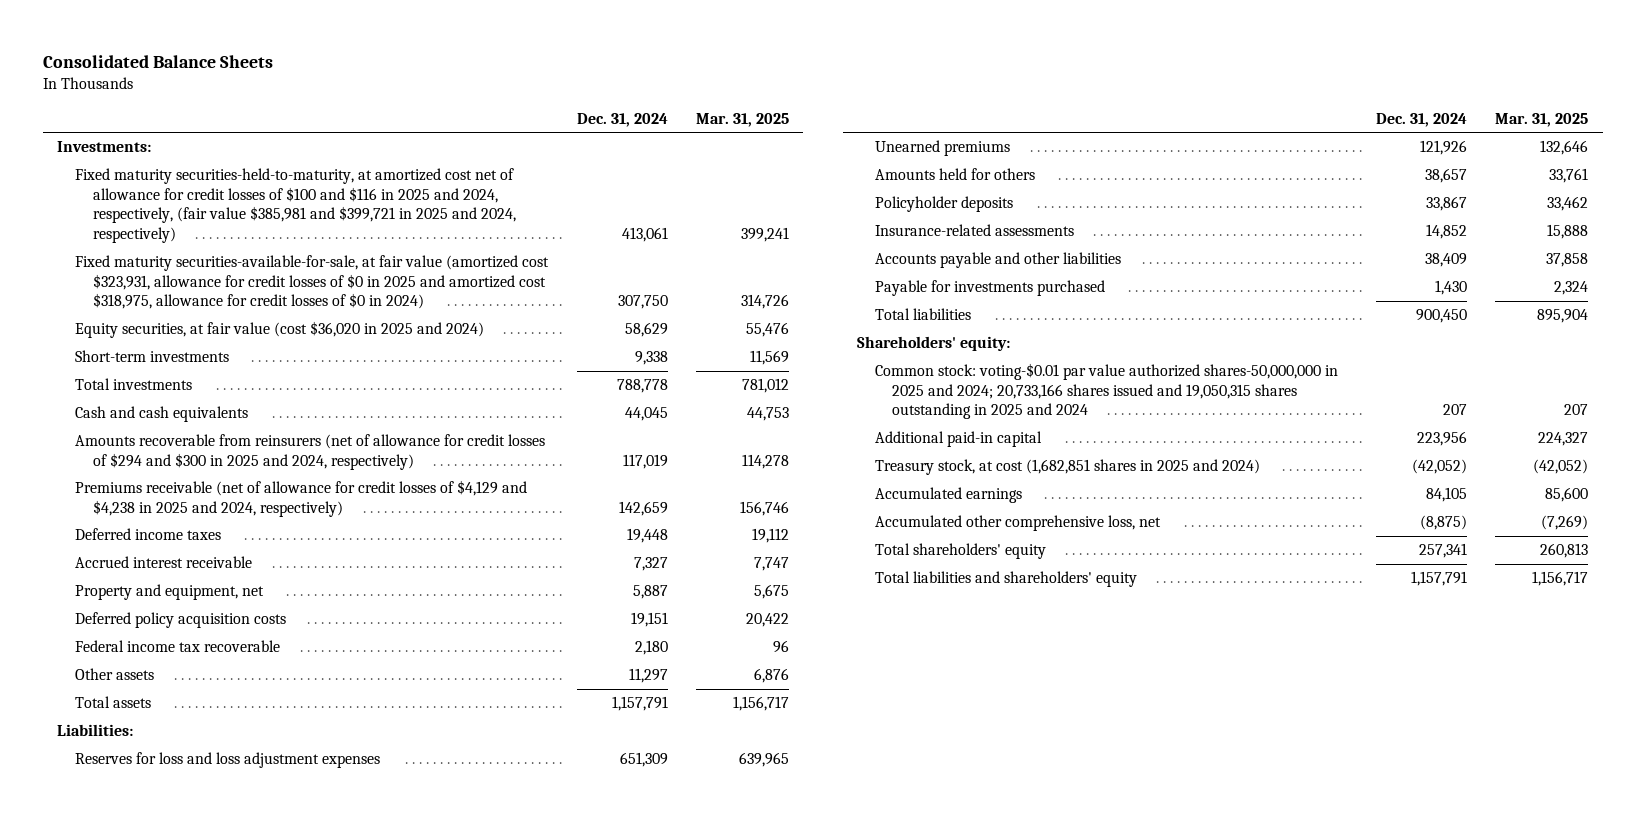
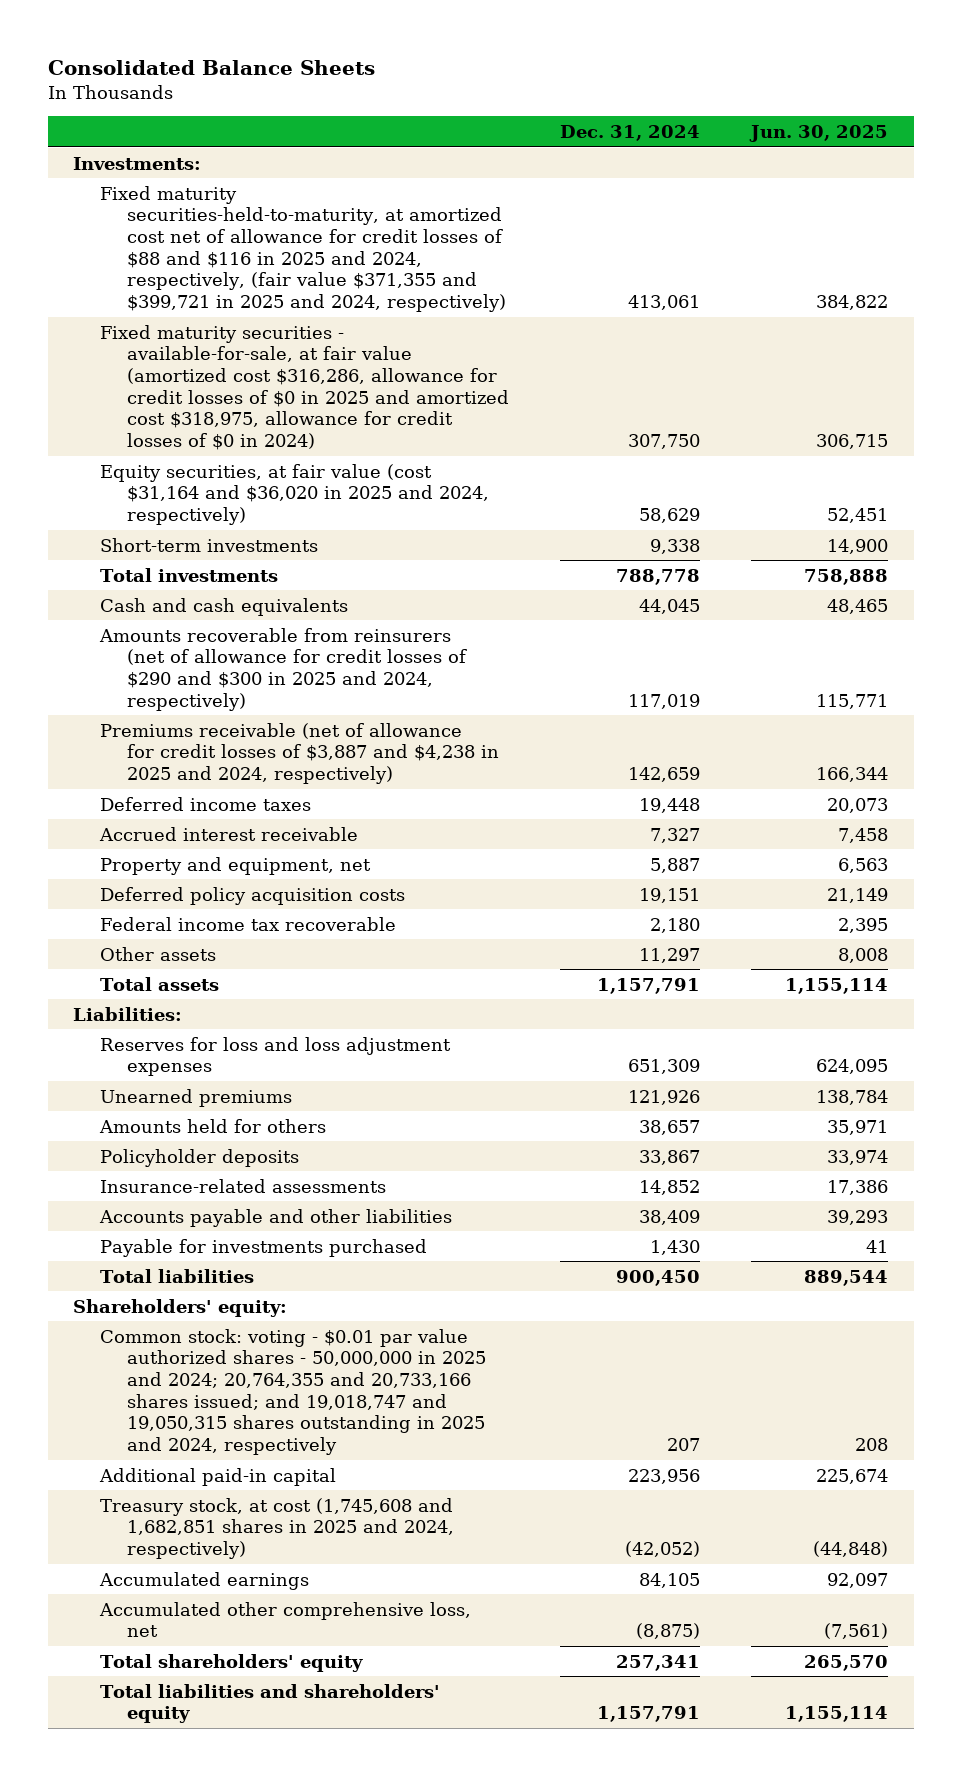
- | Dec. 31, 2024 | Mar. 31, 2025
+ | Dec. 31, 2024 | Jun. 30, 2025
- Fixed maturity securities-held-to-maturity, at amortized cost net of allowance for credit losses of $100 and $116 in 2025 and 2024, respectively, (fair value $385,981 and $399,721 in 2025 and 2024, respectively) | 413,061 | 399,241
- Fixed maturity securities-available-for-sale, at fair value (amortized cost $323,931, allowance for credit losses of $0 in 2025 and amortized cost $318,975, allowance for credit losses of $0 in 2024) | 307,750 | 314,726
- Equity securities, at fair value (cost $36,020 in 2025 and 2024) | 58,629 | 55,476
+ Fixed maturity securities-held-to-maturity, at amortized cost net of allowance for credit losses of $88 and $116 in 2025 and 2024, respectively, (fair value $371,355 and $399,721 in 2025 and 2024, respectively) | 413,061 | 384,822
+ Fixed maturity securities - available-for-sale, at fair value (amortized cost $316,286, allowance for credit losses of $0 in 2025 and amortized cost $318,975, allowance for credit losses of $0 in 2024) | 307,750 | 306,715
+ Equity securities, at fair value (cost $31,164 and $36,020 in 2025 and 2024, respectively) | 58,629 | 52,451
- Amounts recoverable from reinsurers (net of allowance for credit losses of $294 and $300 in 2025 and 2024, respectively) | 117,019 | 114,278
- Premiums receivable (net of allowance for credit losses of $4,129 and $4,238 in 2025 and 2024, respectively) | 142,659 | 156,746
+ Amounts recoverable from reinsurers (net of allowance for credit losses of $290 and $300 in 2025 and 2024, respectively) | 117,019 | 115,771
+ Premiums receivable (net of allowance for credit losses of $3,887 and $4,238 in 2025 and 2024, respectively) | 142,659 | 166,344
- Common stock: voting-$0.01 par value authorized shares-50,000,000 in 2025 and 2024; 20,733,166 shares issued and 19,050,315 shares outstanding in 2025 and 2024 | 207 | 207
+ Common stock: voting - $0.01 par value authorized shares - 50,000,000 in 2025 and 2024; 20,764,355 and 20,733,166 shares issued; and 19,018,747 and 19,050,315 shares outstanding in 2025 and 2024, respectively | 207 | 208
- Treasury stock, at cost (1,682,851 shares in 2025 and 2024) | (42,052) | (42,052)
+ Treasury stock, at cost (1,745,608 and 1,682,851 shares in 2025 and 2024, respectively) | (42,052) | (44,848)

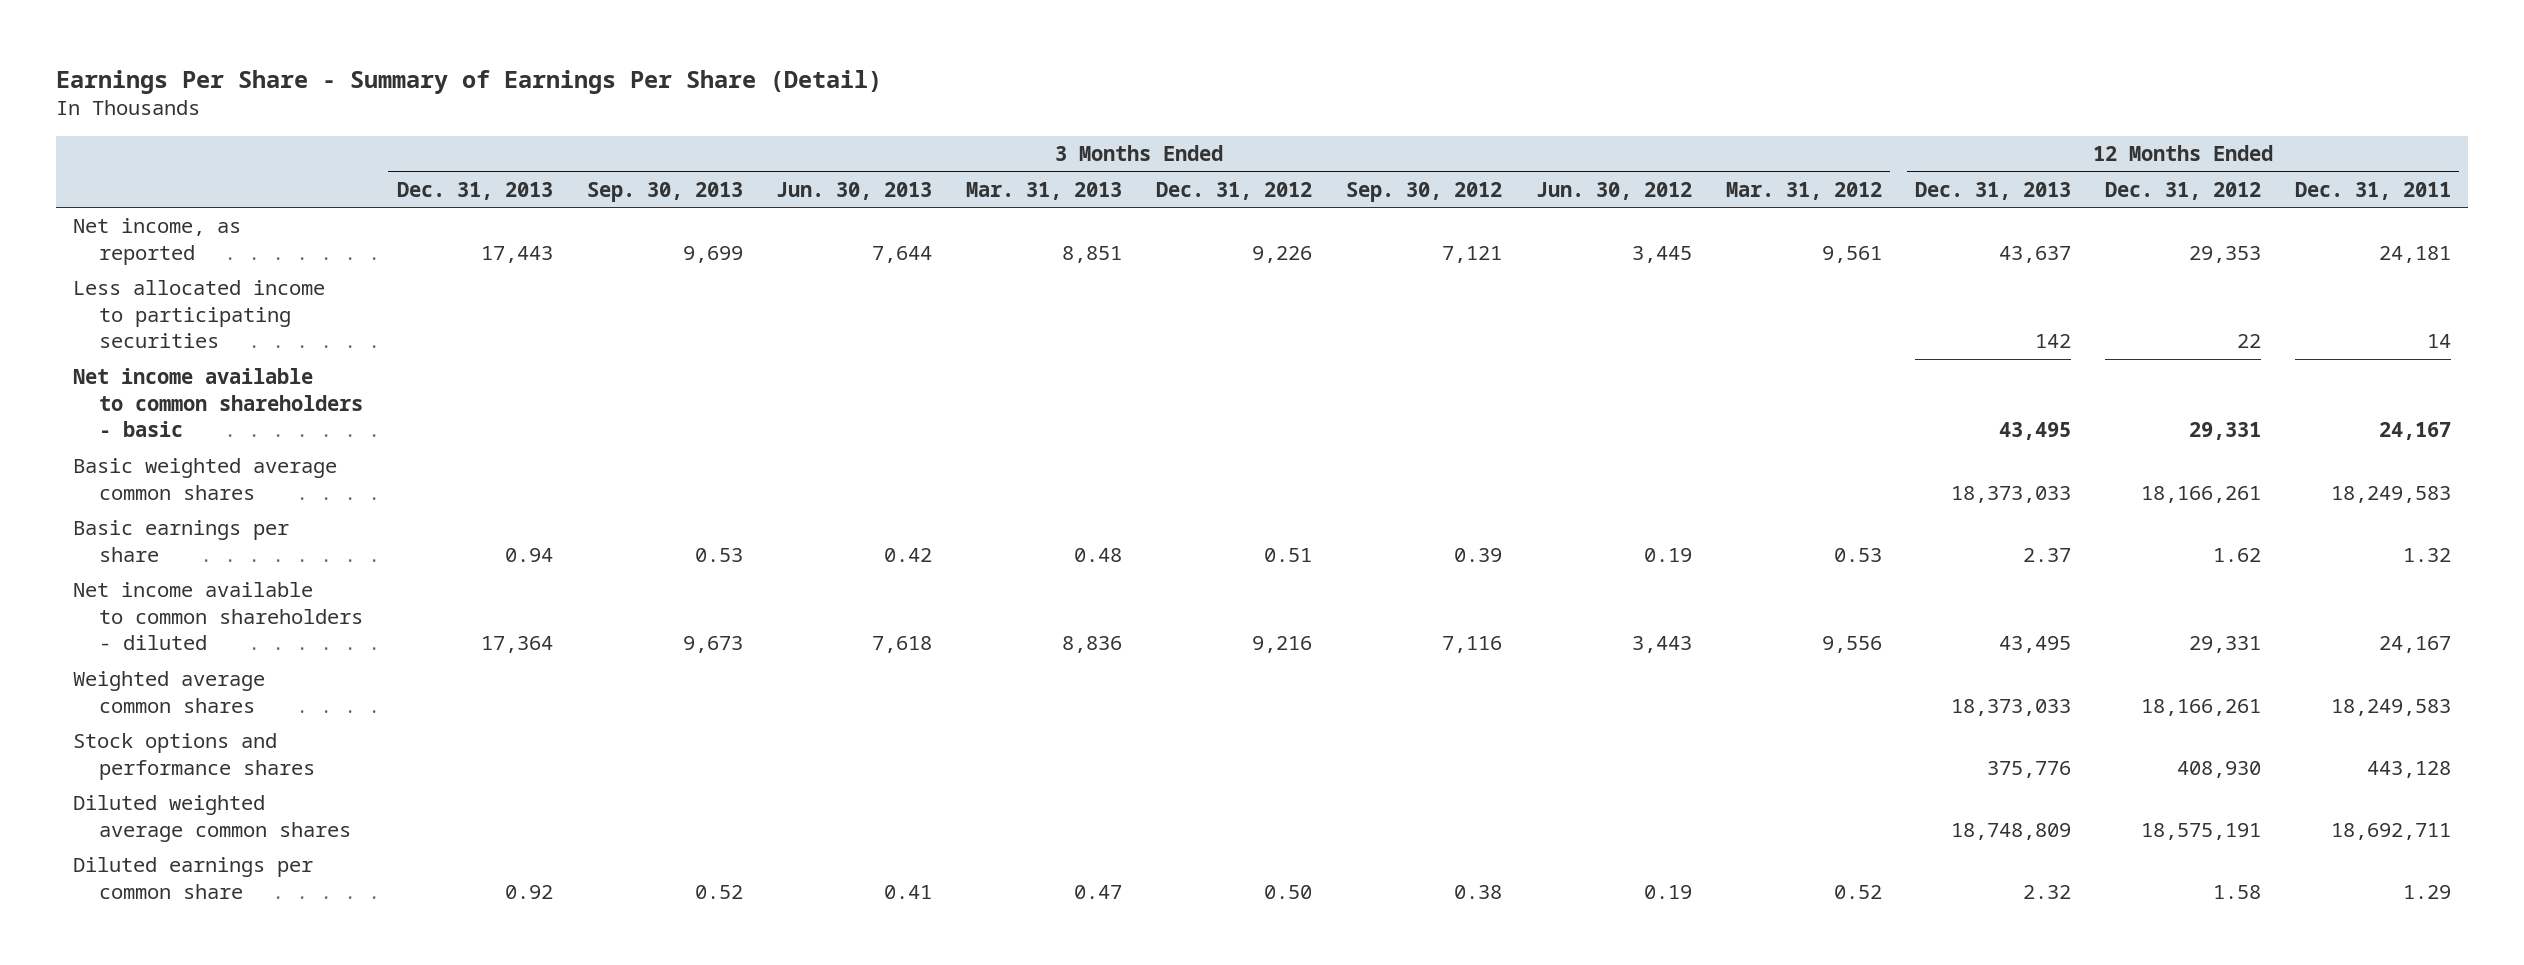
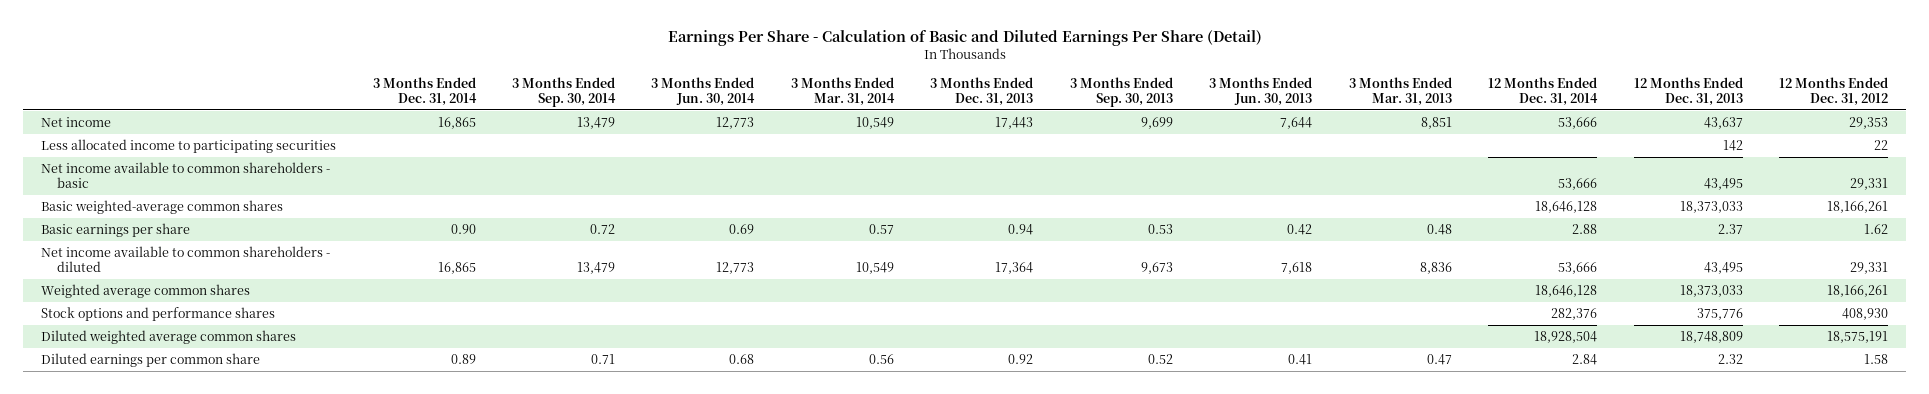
- Earnings Per Share - Summary of Earnings Per Share (Detail)
+ Earnings Per Share - Calculation of Basic and Diluted Earnings Per Share (Detail)
- | 3 Months Ended Dec. 31, 2013 | 3 Months Ended Sep. 30, 2013 | 3 Months Ended Jun. 30, 2013 | 3 Months Ended Mar. 31, 2013 | 3 Months Ended Dec. 31, 2012 | 3 Months Ended Sep. 30, 2012 | 3 Months Ended Jun. 30, 2012 | 3 Months Ended Mar. 31, 2012 | 12 Months Ended Dec. 31, 2013 | 12 Months Ended Dec. 31, 2012 | 12 Months Ended Dec. 31, 2011
+ | 3 Months Ended Dec. 31, 2014 | 3 Months Ended Sep. 30, 2014 | 3 Months Ended Jun. 30, 2014 | 3 Months Ended Mar. 31, 2014 | 3 Months Ended Dec. 31, 2013 | 3 Months Ended Sep. 30, 2013 | 3 Months Ended Jun. 30, 2013 | 3 Months Ended Mar. 31, 2013 | 12 Months Ended Dec. 31, 2014 | 12 Months Ended Dec. 31, 2013 | 12 Months Ended Dec. 31, 2012
- Net income, as reported | 17,443 | 9,699 | 7,644 | 8,851 | 9,226 | 7,121 | 3,445 | 9,561 | 43,637 | 29,353 | 24,181
+ Net income | 16,865 | 13,479 | 12,773 | 10,549 | 17,443 | 9,699 | 7,644 | 8,851 | 53,666 | 43,637 | 29,353
- Basic weighted average common shares | | | | | | | | | 18,373,033 | 18,166,261 | 18,249,583
+ Basic weighted-average common shares | | | | | | | | | 18,646,128 | 18,373,033 | 18,166,261

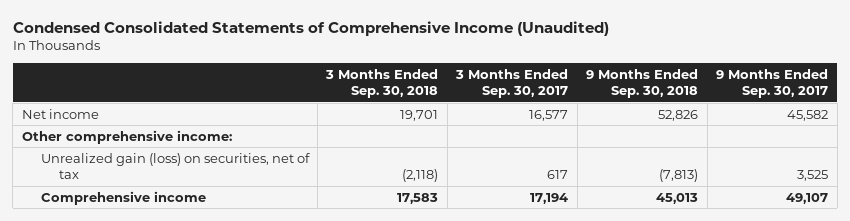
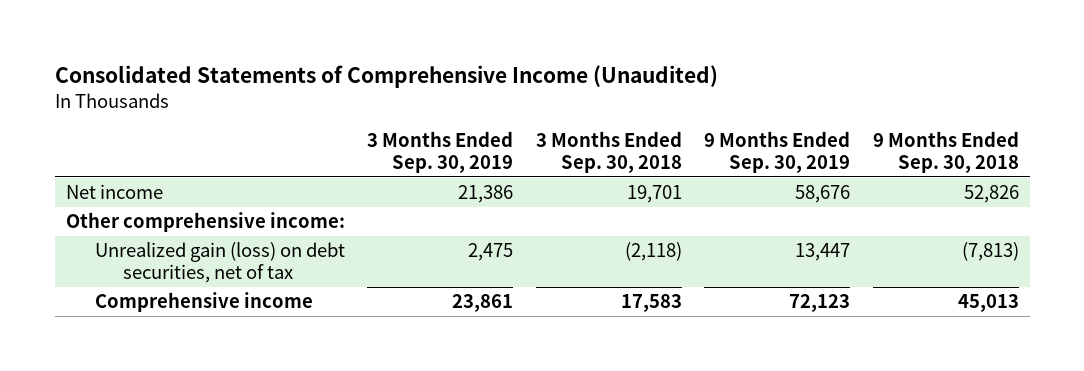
- Condensed Consolidated Statements of Comprehensive Income (Unaudited)
+ Consolidated Statements of Comprehensive Income (Unaudited)
- | 3 Months Ended Sep. 30, 2018 | 3 Months Ended Sep. 30, 2017 | 9 Months Ended Sep. 30, 2018 | 9 Months Ended Sep. 30, 2017
+ | 3 Months Ended Sep. 30, 2019 | 3 Months Ended Sep. 30, 2018 | 9 Months Ended Sep. 30, 2019 | 9 Months Ended Sep. 30, 2018
- Unrealized gain (loss) on securities, net of tax | (2,118) | 617 | (7,813) | 3,525
+ Unrealized gain (loss) on debt securities, net of tax | 2,475 | (2,118) | 13,447 | (7,813)

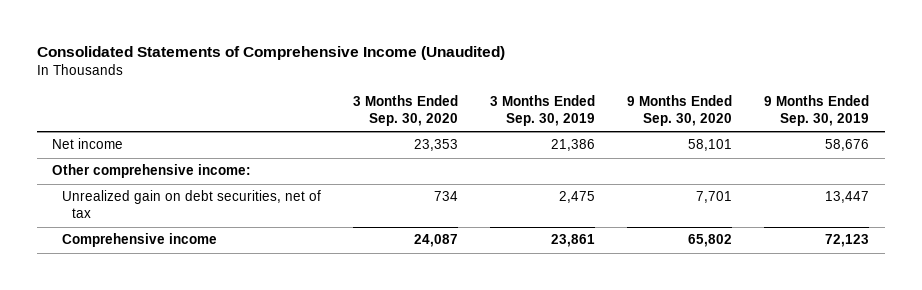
- | 3 Months Ended Sep. 30, 2019 | 3 Months Ended Sep. 30, 2018 | 9 Months Ended Sep. 30, 2019 | 9 Months Ended Sep. 30, 2018
+ | 3 Months Ended Sep. 30, 2020 | 3 Months Ended Sep. 30, 2019 | 9 Months Ended Sep. 30, 2020 | 9 Months Ended Sep. 30, 2019
- Unrealized gain (loss) on debt securities, net of tax | 2,475 | (2,118) | 13,447 | (7,813)
+ Unrealized gain on debt securities, net of tax | 734 | 2,475 | 7,701 | 13,447

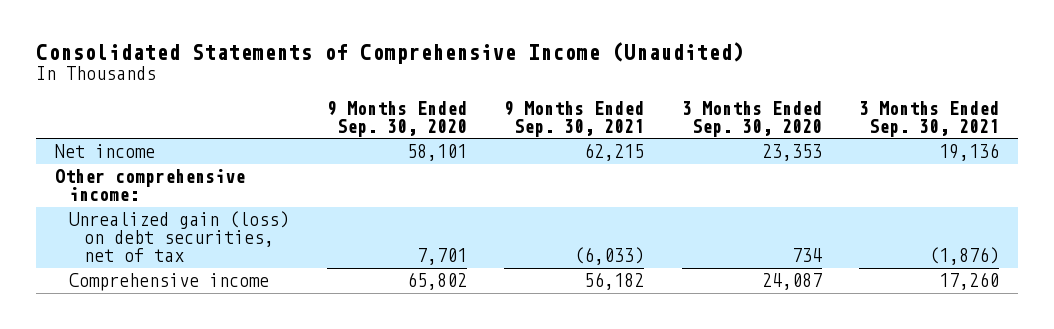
- | 3 Months Ended Sep. 30, 2020 | 3 Months Ended Sep. 30, 2019 | 9 Months Ended Sep. 30, 2020 | 9 Months Ended Sep. 30, 2019
+ | 9 Months Ended Sep. 30, 2020 | 9 Months Ended Sep. 30, 2021 | 3 Months Ended Sep. 30, 2020 | 3 Months Ended Sep. 30, 2021
- Unrealized gain on debt securities, net of tax | 734 | 2,475 | 7,701 | 13,447
+ Unrealized gain (loss) on debt securities, net of tax | 7,701 | (6,033) | 734 | (1,876)

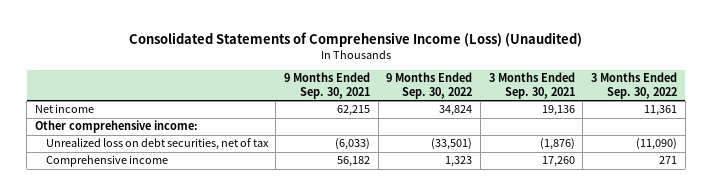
- Consolidated Statements of Comprehensive Income (Unaudited)
+ Consolidated Statements of Comprehensive Income (Loss) (Unaudited)
- | 9 Months Ended Sep. 30, 2020 | 9 Months Ended Sep. 30, 2021 | 3 Months Ended Sep. 30, 2020 | 3 Months Ended Sep. 30, 2021
+ | 9 Months Ended Sep. 30, 2021 | 9 Months Ended Sep. 30, 2022 | 3 Months Ended Sep. 30, 2021 | 3 Months Ended Sep. 30, 2022
- Unrealized gain (loss) on debt securities, net of tax | 7,701 | (6,033) | 734 | (1,876)
+ Unrealized loss on debt securities, net of tax | (6,033) | (33,501) | (1,876) | (11,090)

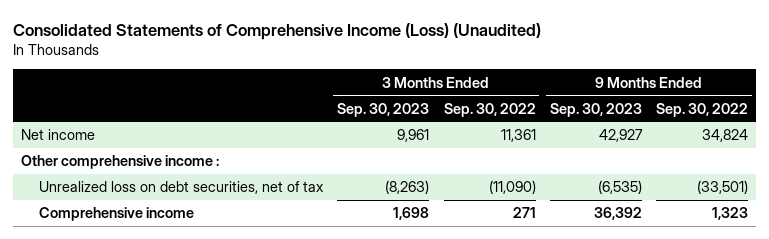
- | 9 Months Ended Sep. 30, 2021 | 9 Months Ended Sep. 30, 2022 | 3 Months Ended Sep. 30, 2021 | 3 Months Ended Sep. 30, 2022
+ | 3 Months Ended Sep. 30, 2023 | 3 Months Ended Sep. 30, 2022 | 9 Months Ended Sep. 30, 2023 | 9 Months Ended Sep. 30, 2022
- Other comprehensive income:
+ Other comprehensive income :

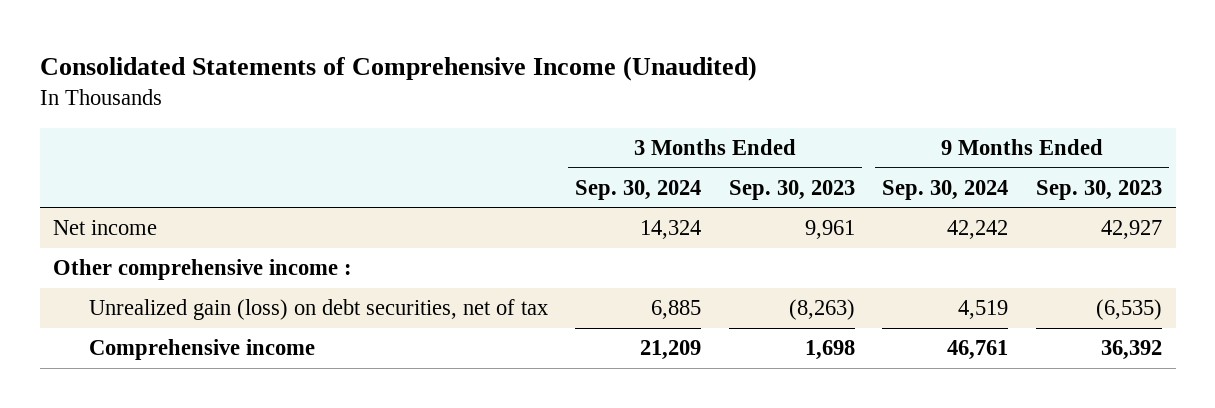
- Consolidated Statements of Comprehensive Income (Loss) (Unaudited)
+ Consolidated Statements of Comprehensive Income (Unaudited)
- | 3 Months Ended Sep. 30, 2023 | 3 Months Ended Sep. 30, 2022 | 9 Months Ended Sep. 30, 2023 | 9 Months Ended Sep. 30, 2022
+ | 3 Months Ended Sep. 30, 2024 | 3 Months Ended Sep. 30, 2023 | 9 Months Ended Sep. 30, 2024 | 9 Months Ended Sep. 30, 2023
- Unrealized loss on debt securities, net of tax | (8,263) | (11,090) | (6,535) | (33,501)
+ Unrealized gain (loss) on debt securities, net of tax | 6,885 | (8,263) | 4,519 | (6,535)

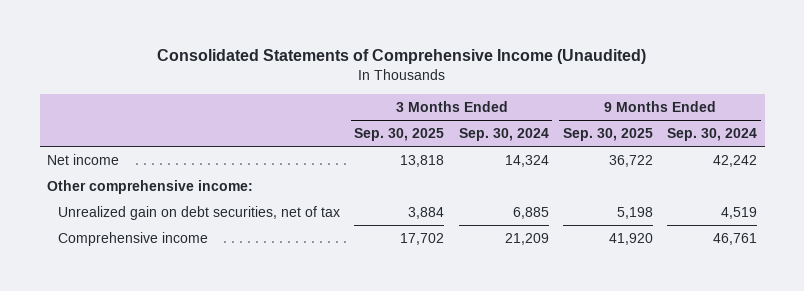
- | 3 Months Ended Sep. 30, 2024 | 3 Months Ended Sep. 30, 2023 | 9 Months Ended Sep. 30, 2024 | 9 Months Ended Sep. 30, 2023
+ | 3 Months Ended Sep. 30, 2025 | 3 Months Ended Sep. 30, 2024 | 9 Months Ended Sep. 30, 2025 | 9 Months Ended Sep. 30, 2024
- Other comprehensive income :
- Unrealized gain (loss) on debt securities, net of tax | 6,885 | (8,263) | 4,519 | (6,535)
+ Other comprehensive income:
+ Unrealized gain on debt securities, net of tax | 3,884 | 6,885 | 5,198 | 4,519

